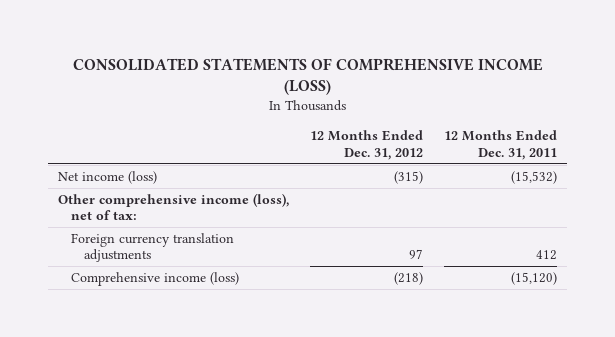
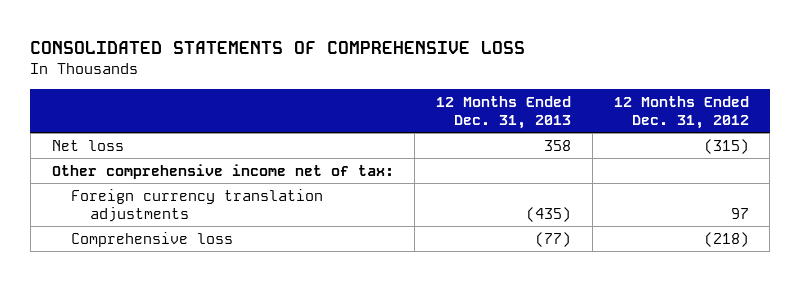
- CONSOLIDATED STATEMENTS OF COMPREHENSIVE INCOME (LOSS)
+ CONSOLIDATED STATEMENTS OF COMPREHENSIVE LOSS
- | 12 Months Ended Dec. 31, 2012 | 12 Months Ended Dec. 31, 2011
+ | 12 Months Ended Dec. 31, 2013 | 12 Months Ended Dec. 31, 2012
- Net income (loss) | (315) | (15,532)
- Other comprehensive income (loss), net of tax:
+ Net loss | 358 | (315)
+ Other comprehensive income net of tax:
- Comprehensive income (loss) | (218) | (15,120)
+ Comprehensive loss | (77) | (218)

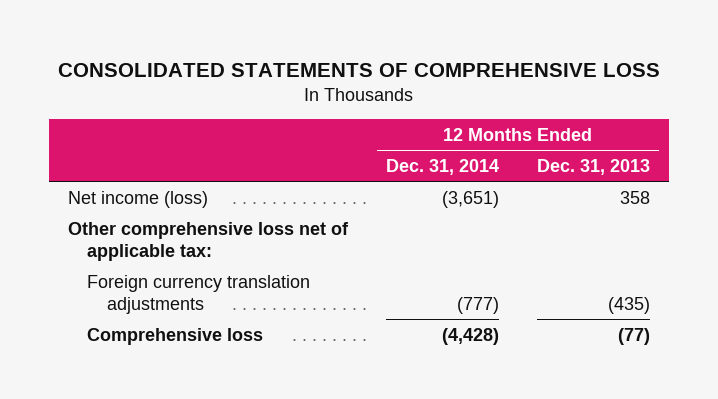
- | 12 Months Ended Dec. 31, 2013 | 12 Months Ended Dec. 31, 2012
+ | 12 Months Ended Dec. 31, 2014 | 12 Months Ended Dec. 31, 2013
- Net loss | 358 | (315)
- Other comprehensive income net of tax:
+ Net income (loss) | (3,651) | 358
+ Other comprehensive loss net of applicable tax:

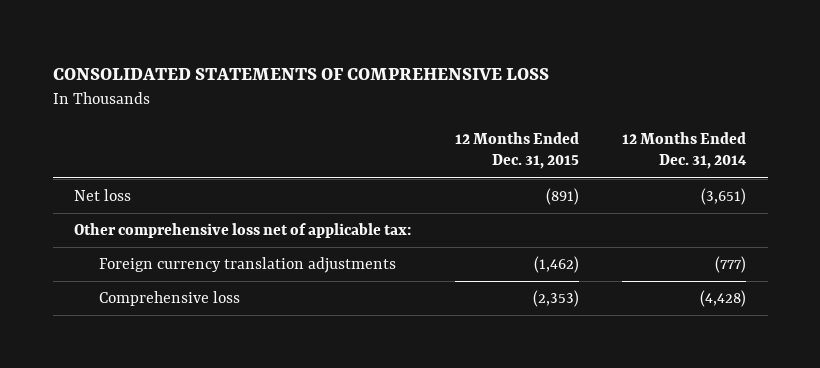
- | 12 Months Ended Dec. 31, 2014 | 12 Months Ended Dec. 31, 2013
+ | 12 Months Ended Dec. 31, 2015 | 12 Months Ended Dec. 31, 2014
- Net income (loss) | (3,651) | 358
+ Net loss | (891) | (3,651)

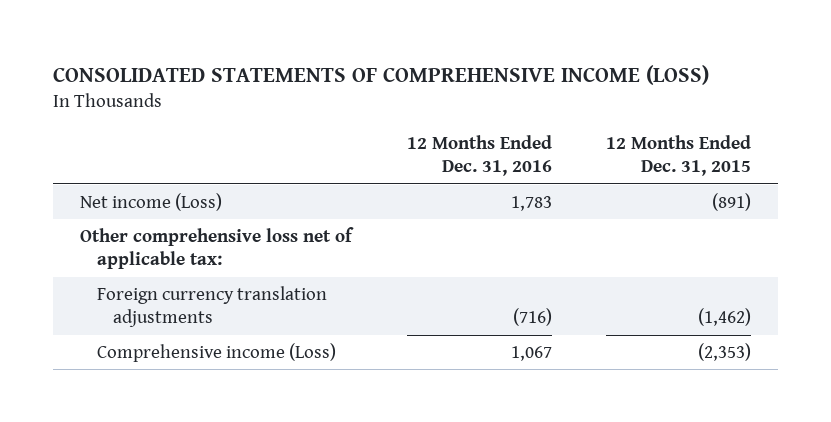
- CONSOLIDATED STATEMENTS OF COMPREHENSIVE LOSS
+ CONSOLIDATED STATEMENTS OF COMPREHENSIVE INCOME (LOSS)
- | 12 Months Ended Dec. 31, 2015 | 12 Months Ended Dec. 31, 2014
+ | 12 Months Ended Dec. 31, 2016 | 12 Months Ended Dec. 31, 2015
- Net loss | (891) | (3,651)
+ Net income (Loss) | 1,783 | (891)
- Comprehensive loss | (2,353) | (4,428)
+ Comprehensive income (Loss) | 1,067 | (2,353)

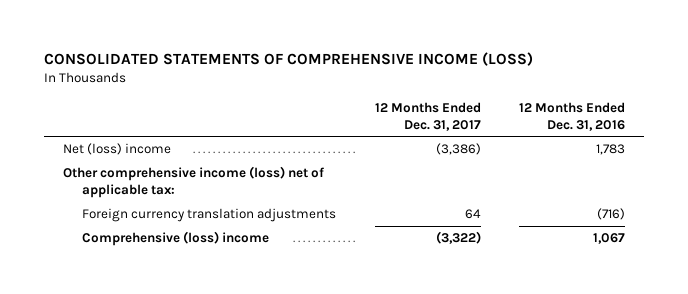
- | 12 Months Ended Dec. 31, 2016 | 12 Months Ended Dec. 31, 2015
+ | 12 Months Ended Dec. 31, 2017 | 12 Months Ended Dec. 31, 2016
- Net income (Loss) | 1,783 | (891)
- Other comprehensive loss net of applicable tax:
+ Net (loss) income | (3,386) | 1,783
+ Other comprehensive income (loss) net of applicable tax:
- Comprehensive income (Loss) | 1,067 | (2,353)
+ Comprehensive (loss) income | (3,322) | 1,067

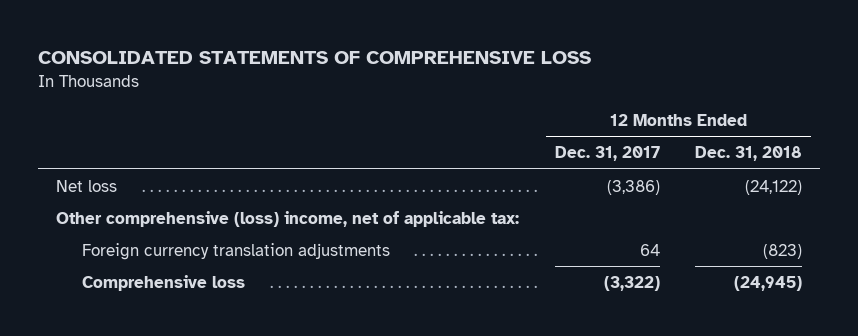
- CONSOLIDATED STATEMENTS OF COMPREHENSIVE INCOME (LOSS)
+ CONSOLIDATED STATEMENTS OF COMPREHENSIVE LOSS
- | 12 Months Ended Dec. 31, 2017 | 12 Months Ended Dec. 31, 2016
+ | 12 Months Ended Dec. 31, 2017 | 12 Months Ended Dec. 31, 2018
- Net (loss) income | (3,386) | 1,783
- Other comprehensive income (loss) net of applicable tax:
+ Net loss | (3,386) | (24,122)
+ Other comprehensive (loss) income, net of applicable tax:
- Comprehensive (loss) income | (3,322) | 1,067
+ Comprehensive loss | (3,322) | (24,945)

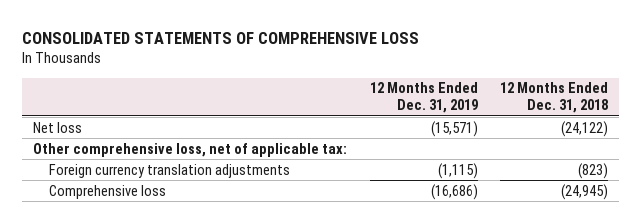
- | 12 Months Ended Dec. 31, 2017 | 12 Months Ended Dec. 31, 2018
+ | 12 Months Ended Dec. 31, 2019 | 12 Months Ended Dec. 31, 2018
- Other comprehensive (loss) income, net of applicable tax:
+ Other comprehensive loss, net of applicable tax:

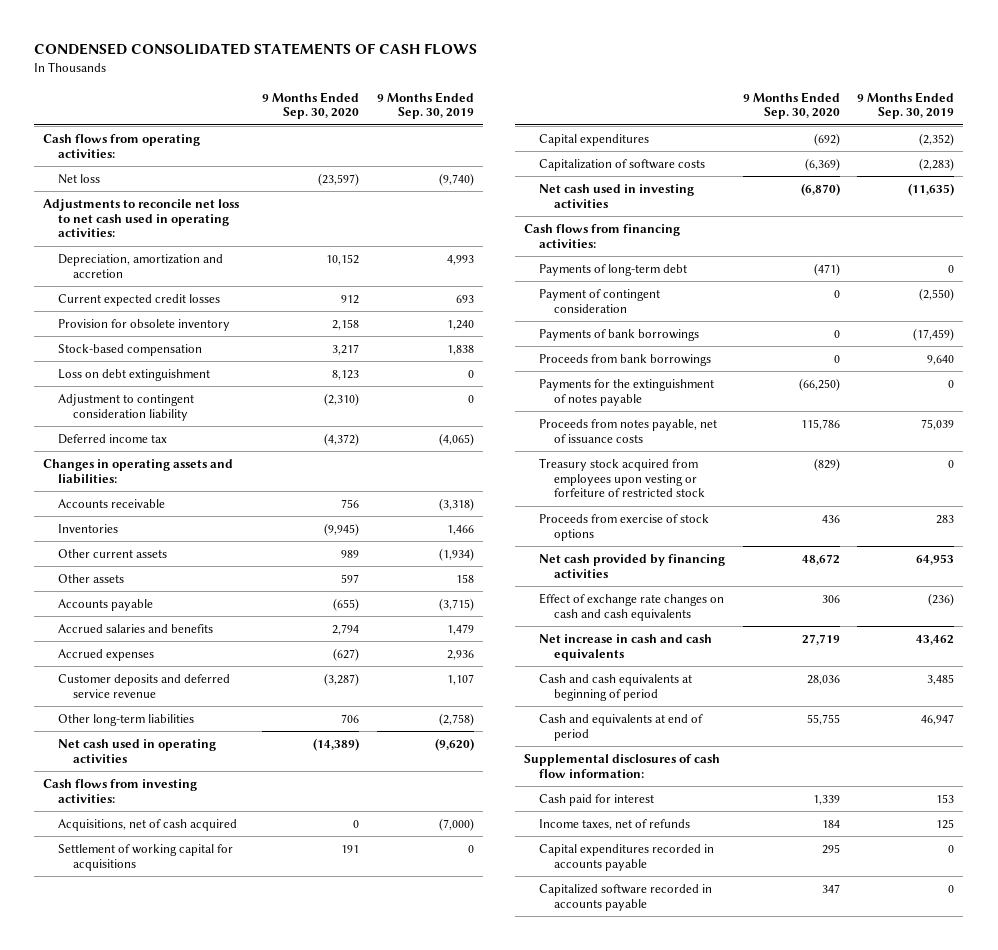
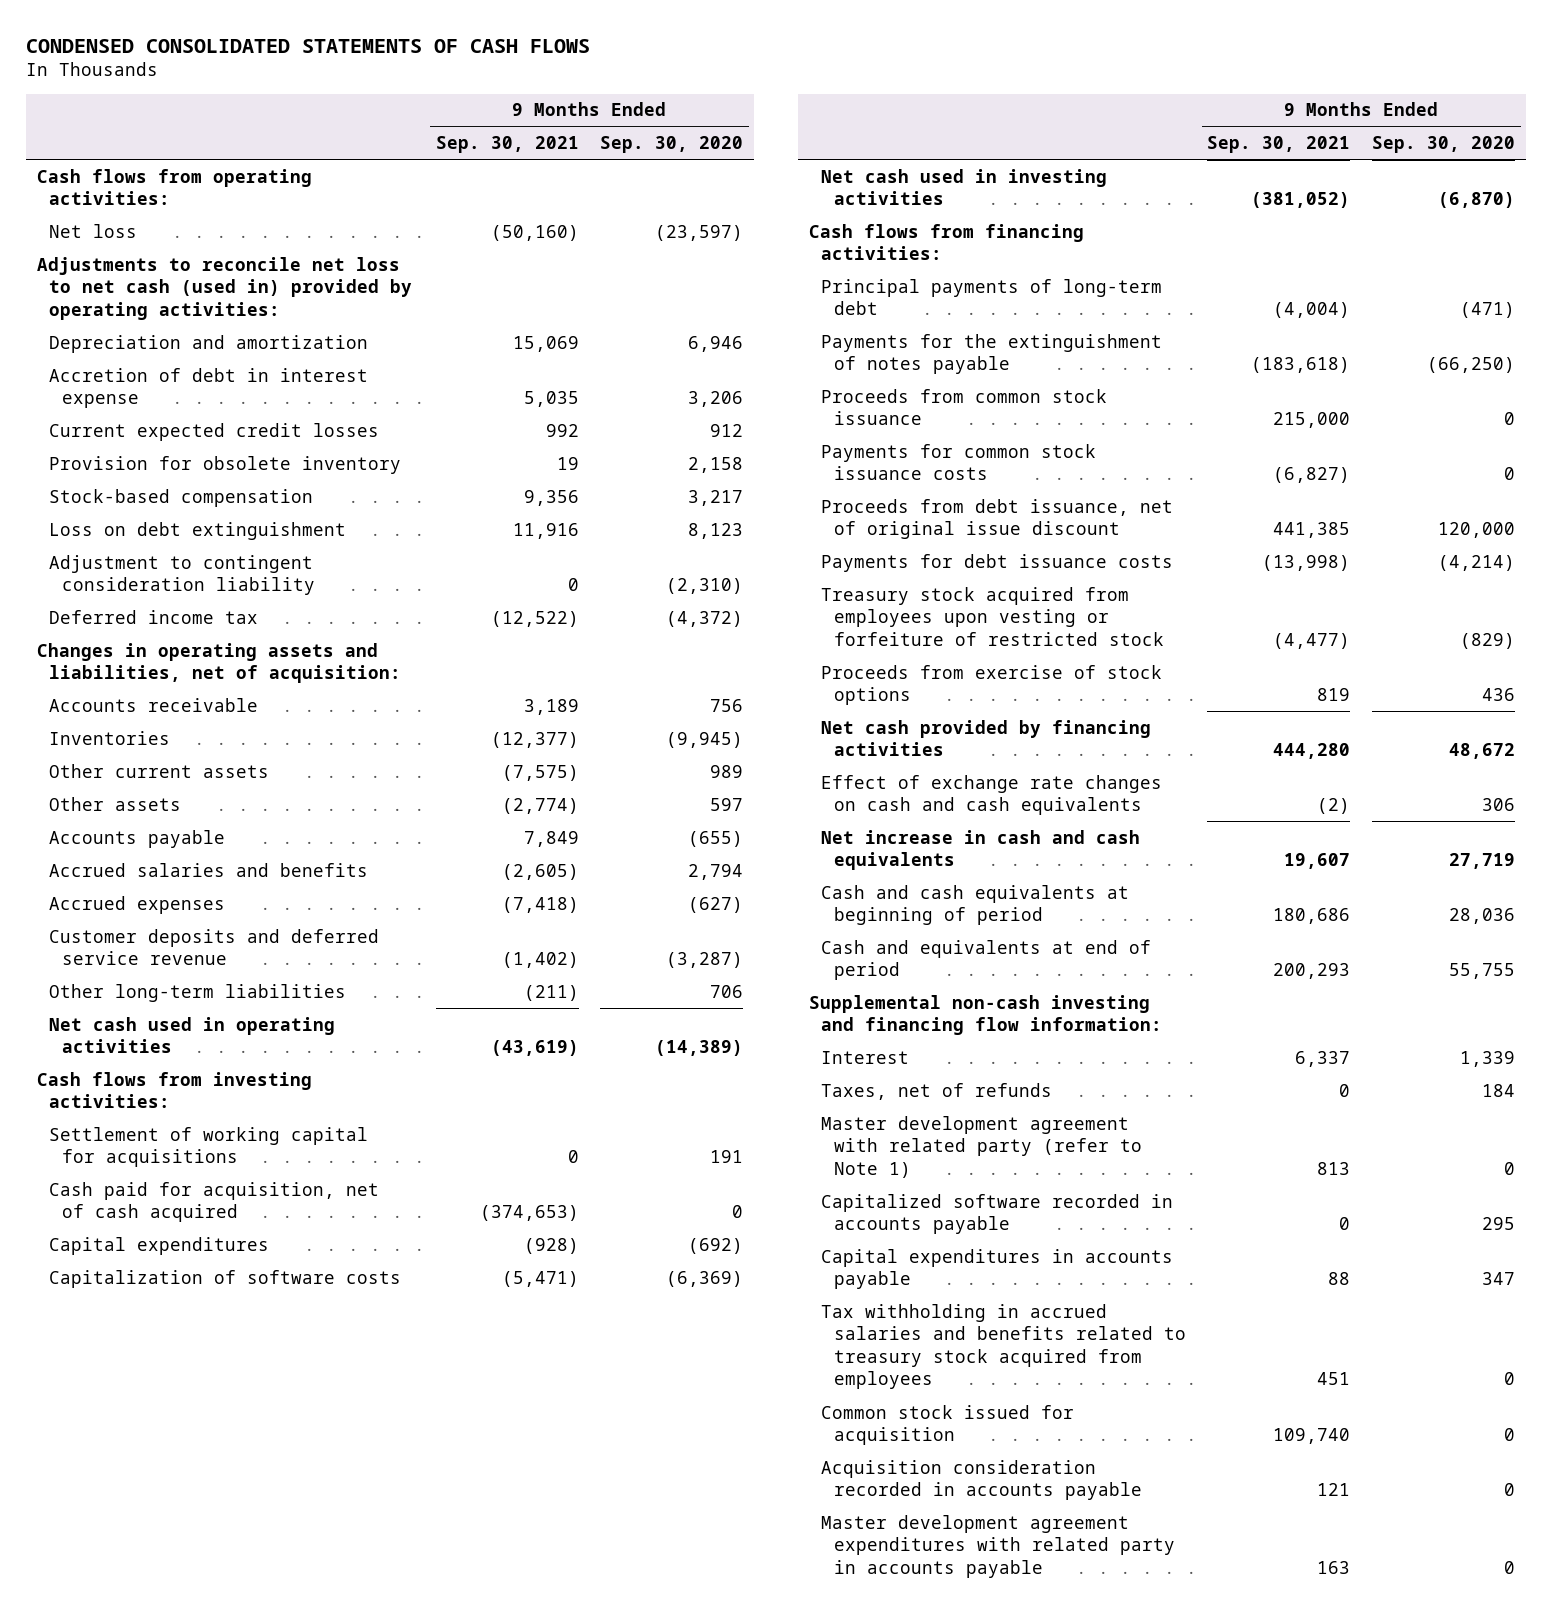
- | 9 Months Ended Sep. 30, 2020 | 9 Months Ended Sep. 30, 2019
+ | 9 Months Ended Sep. 30, 2021 | 9 Months Ended Sep. 30, 2020
- Adjustments to reconcile net loss to net cash used in operating activities:
- Depreciation, amortization and accretion | 10,152 | 4,993
+ Adjustments to reconcile net loss to net cash (used in) provided by operating activities:
+ Depreciation and amortization | 15,069 | 6,946
+ Accretion of debt in interest expense | 5,035 | 3,206
- Changes in operating assets and liabilities:
+ Changes in operating assets and liabilities, net of acquisition:
- Acquisitions, net of cash acquired | 0 | (7,000)
+ Cash paid for acquisition, net of cash acquired | (374,653) | 0
- Payments of long-term debt | (471) | 0
- Payment of contingent consideration | 0 | (2,550)
- Payments of bank borrowings | 0 | (17,459)
- Proceeds from bank borrowings | 0 | 9,640
+ Principal payments of long-term debt | (4,004) | (471)
- Proceeds from notes payable, net of issuance costs | 115,786 | 75,039
+ Proceeds from common stock issuance | 215,000 | 0
+ Payments for common stock issuance costs | (6,827) | 0
+ Proceeds from debt issuance, net of original issue discount | 441,385 | 120,000
+ Payments for debt issuance costs | (13,998) | (4,214)
- Supplemental disclosures of cash flow information:
- Cash paid for interest | 1,339 | 153
- Income taxes, net of refunds | 184 | 125
- Capital expenditures recorded in accounts payable | 295 | 0
- Capitalized software recorded in accounts payable | 347 | 0
+ Supplemental non-cash investing and financing flow information:
+ Interest | 6,337 | 1,339
+ Taxes, net of refunds | 0 | 184
+ Master development agreement with related party (refer to Note 1) | 813 | 0
+ Capitalized software recorded in accounts payable | 0 | 295
+ Capital expenditures in accounts payable | 88 | 347
+ Tax withholding in accrued salaries and benefits related to treasury stock acquired from employees | 451 | 0
+ Common stock issued for acquisition | 109,740 | 0
+ Acquisition consideration recorded in accounts payable | 121 | 0
+ Master development agreement expenditures with related party in accounts payable | 163 | 0

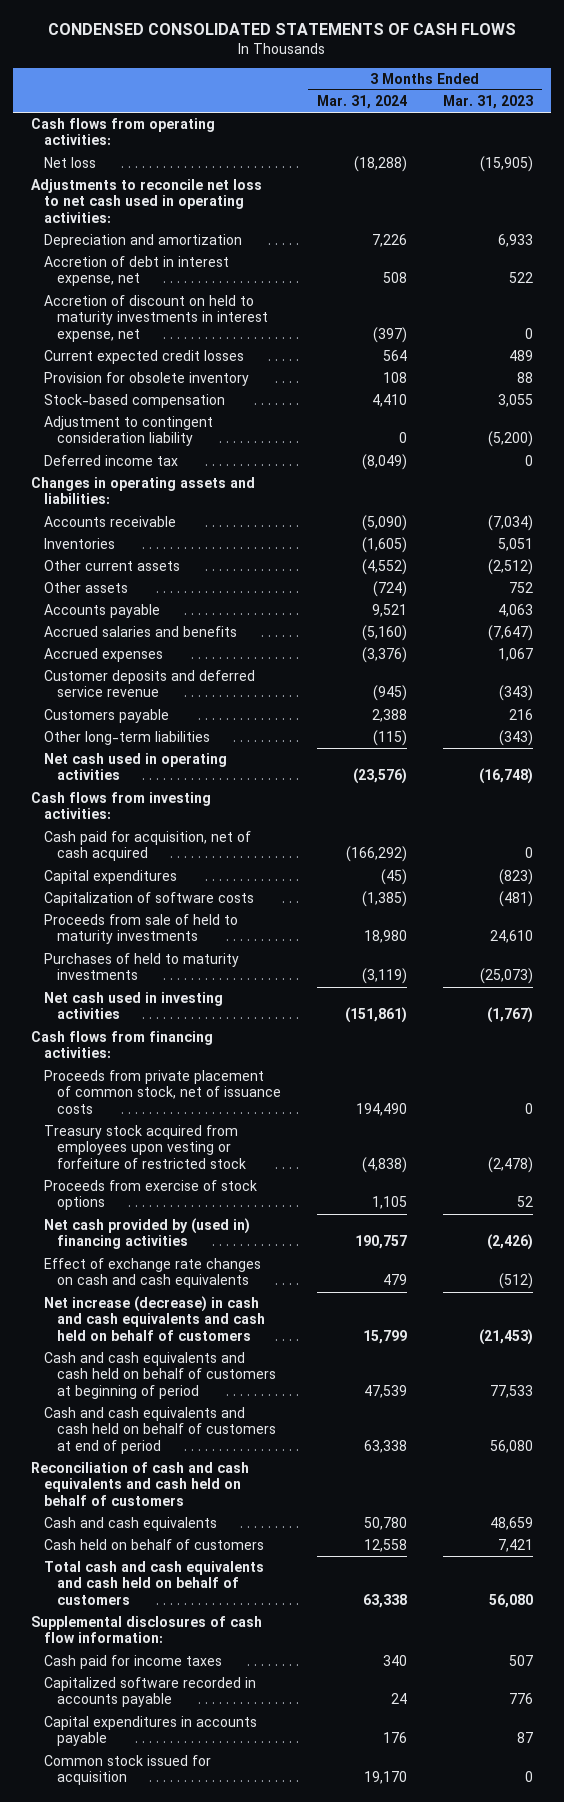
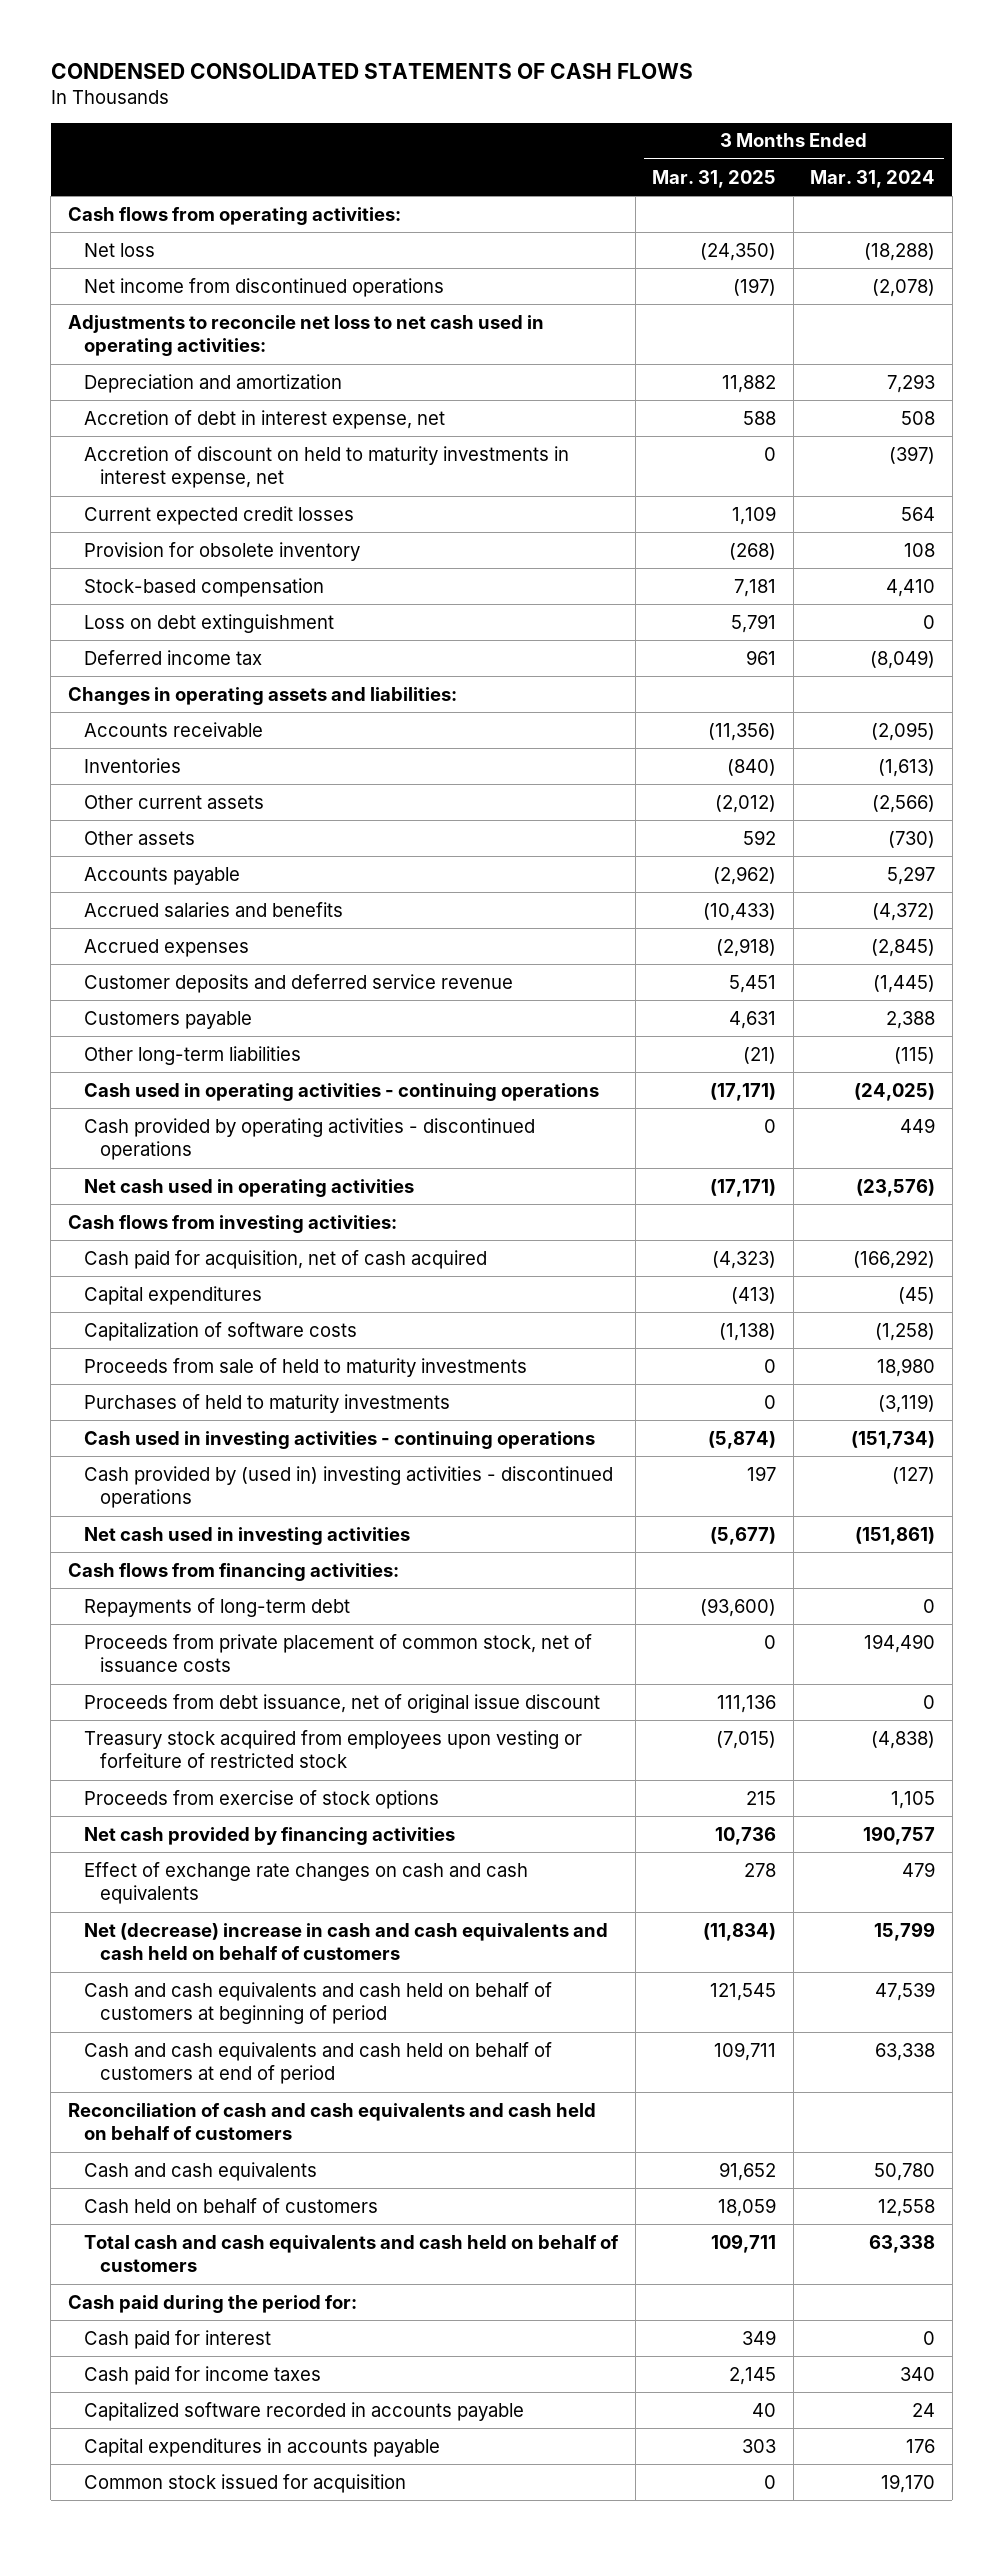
- | 3 Months Ended Mar. 31, 2024 | 3 Months Ended Mar. 31, 2023
+ | 3 Months Ended Mar. 31, 2025 | 3 Months Ended Mar. 31, 2024
+ Net income from discontinued operations | (197) | (2,078)
- Depreciation and amortization | 7,226 | 6,933
+ Depreciation and amortization | 11,882 | 7,293
- Adjustment to contingent consideration liability | 0 | (5,200)
+ Loss on debt extinguishment | 5,791 | 0
- Accounts receivable | (5,090) | (7,034)
- Inventories | (1,605) | 5,051
- Other current assets | (4,552) | (2,512)
- Other assets | (724) | 752
- Accounts payable | 9,521 | 4,063
- Accrued salaries and benefits | (5,160) | (7,647)
- Accrued expenses | (3,376) | 1,067
- Customer deposits and deferred service revenue | (945) | (343)
+ Accounts receivable | (11,356) | (2,095)
+ Inventories | (840) | (1,613)
+ Other current assets | (2,012) | (2,566)
+ Other assets | 592 | (730)
+ Accounts payable | (2,962) | 5,297
+ Accrued salaries and benefits | (10,433) | (4,372)
+ Accrued expenses | (2,918) | (2,845)
+ Customer deposits and deferred service revenue | 5,451 | (1,445)
+ Cash used in operating activities - continuing operations | (17,171) | (24,025)
+ Cash provided by operating activities - discontinued operations | 0 | 449
- Capitalization of software costs | (1,385) | (481)
+ Capitalization of software costs | (1,138) | (1,258)
+ Cash used in investing activities - continuing operations | (5,874) | (151,734)
+ Cash provided by (used in) investing activities - discontinued operations | 197 | (127)
+ Repayments of long-term debt | (93,600) | 0
+ Proceeds from debt issuance, net of original issue discount | 111,136 | 0
- Net cash provided by (used in) financing activities | 190,757 | (2,426)
+ Net cash provided by financing activities | 10,736 | 190,757
- Net increase (decrease) in cash and cash equivalents and cash held on behalf of customers | 15,799 | (21,453)
+ Net (decrease) increase in cash and cash equivalents and cash held on behalf of customers | (11,834) | 15,799
- Supplemental disclosures of cash flow information:
+ Cash paid during the period for:
+ Cash paid for interest | 349 | 0

